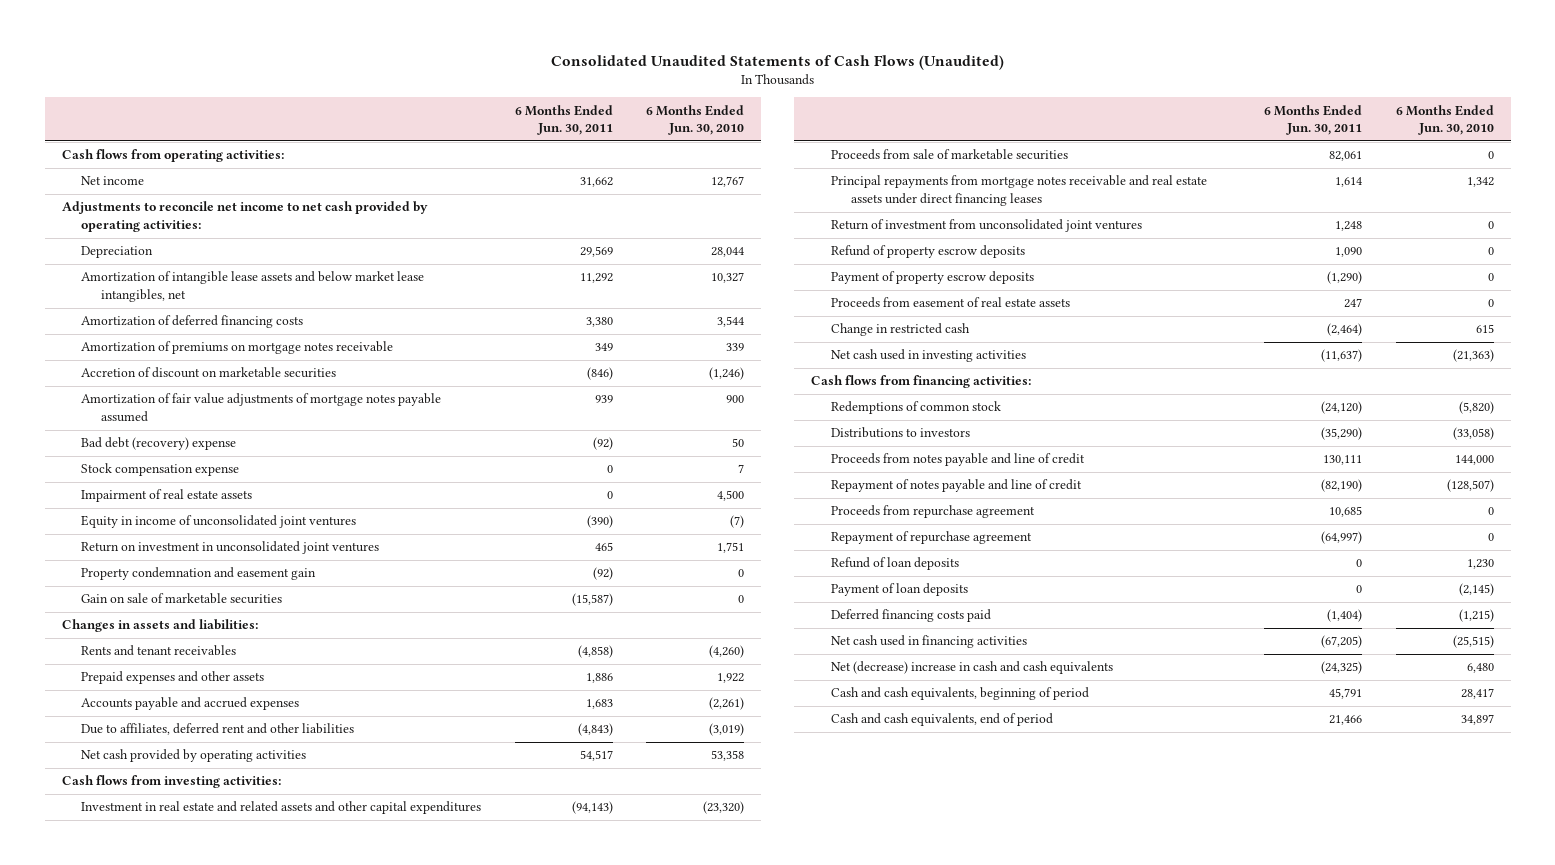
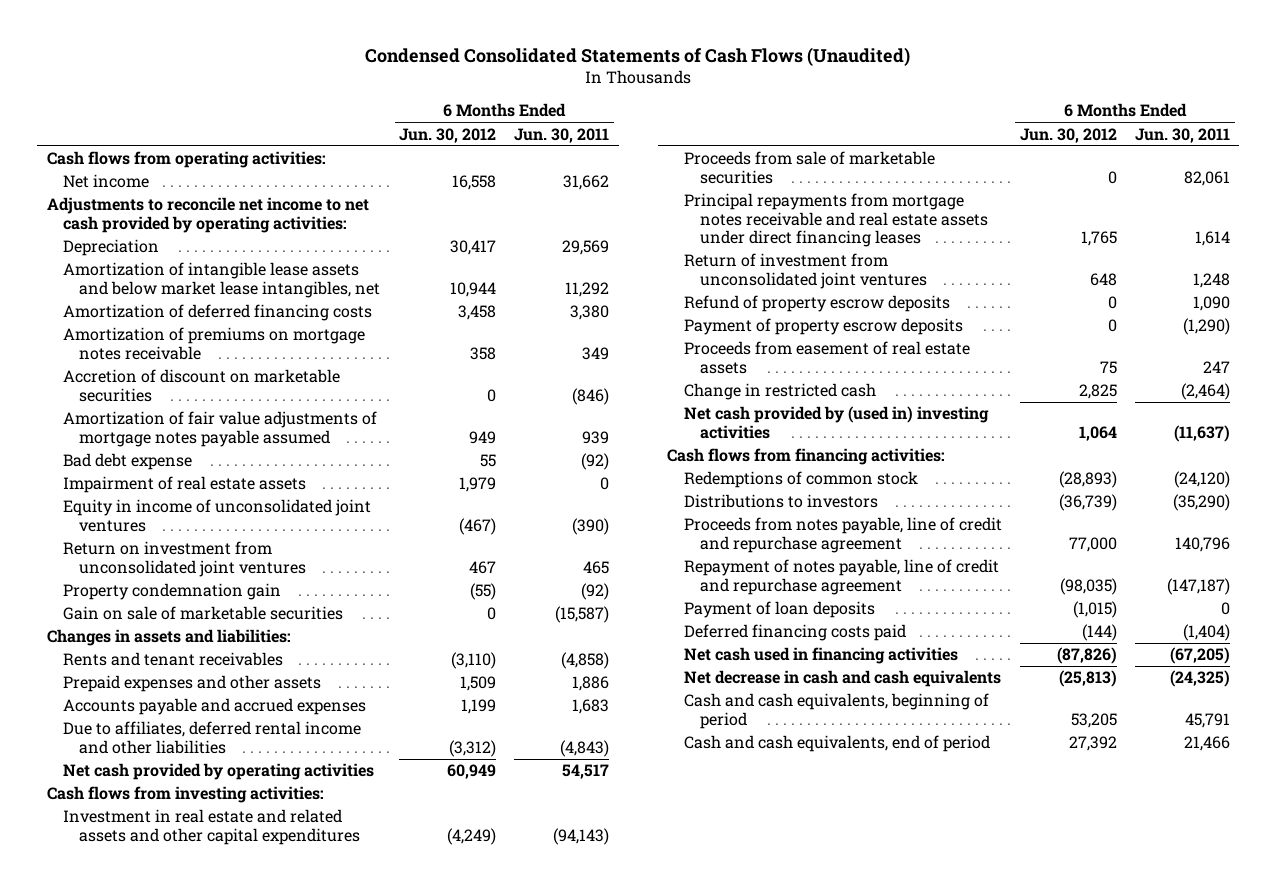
- Consolidated Unaudited Statements of Cash Flows (Unaudited)
+ Condensed Consolidated Statements of Cash Flows (Unaudited)
- | 6 Months Ended Jun. 30, 2011 | 6 Months Ended Jun. 30, 2010
+ | 6 Months Ended Jun. 30, 2012 | 6 Months Ended Jun. 30, 2011
- Bad debt (recovery) expense | (92) | 50
- Stock compensation expense | 0 | 7
+ Bad debt expense | 55 | (92)
- Return on investment in unconsolidated joint ventures | 465 | 1,751
- Property condemnation and easement gain | (92) | 0
+ Return on investment from unconsolidated joint ventures | 467 | 465
+ Property condemnation gain | (55) | (92)
- Due to affiliates, deferred rent and other liabilities | (4,843) | (3,019)
+ Due to affiliates, deferred rental income and other liabilities | (3,312) | (4,843)
- Net cash used in investing activities | (11,637) | (21,363)
+ Net cash provided by (used in) investing activities | 1,064 | (11,637)
- Proceeds from notes payable and line of credit | 130,111 | 144,000
- Repayment of notes payable and line of credit | (82,190) | (128,507)
- Proceeds from repurchase agreement | 10,685 | 0
- Repayment of repurchase agreement | (64,997) | 0
- Refund of loan deposits | 0 | 1,230
+ Proceeds from notes payable, line of credit and repurchase agreement | 77,000 | 140,796
+ Repayment of notes payable, line of credit and repurchase agreement | (98,035) | (147,187)
- Net (decrease) increase in cash and cash equivalents | (24,325) | 6,480
+ Net decrease in cash and cash equivalents | (25,813) | (24,325)

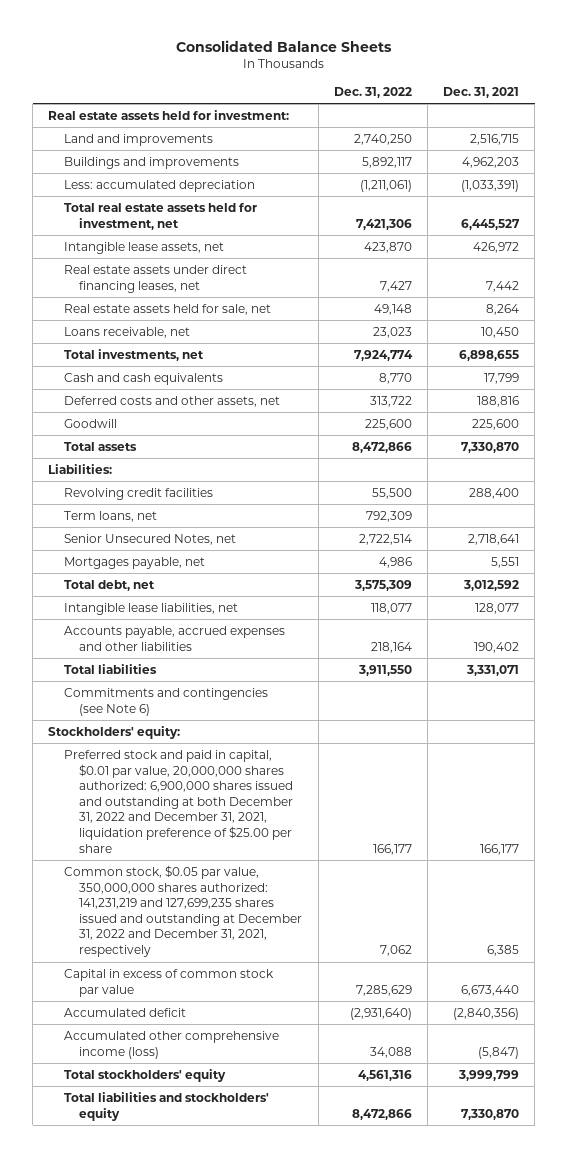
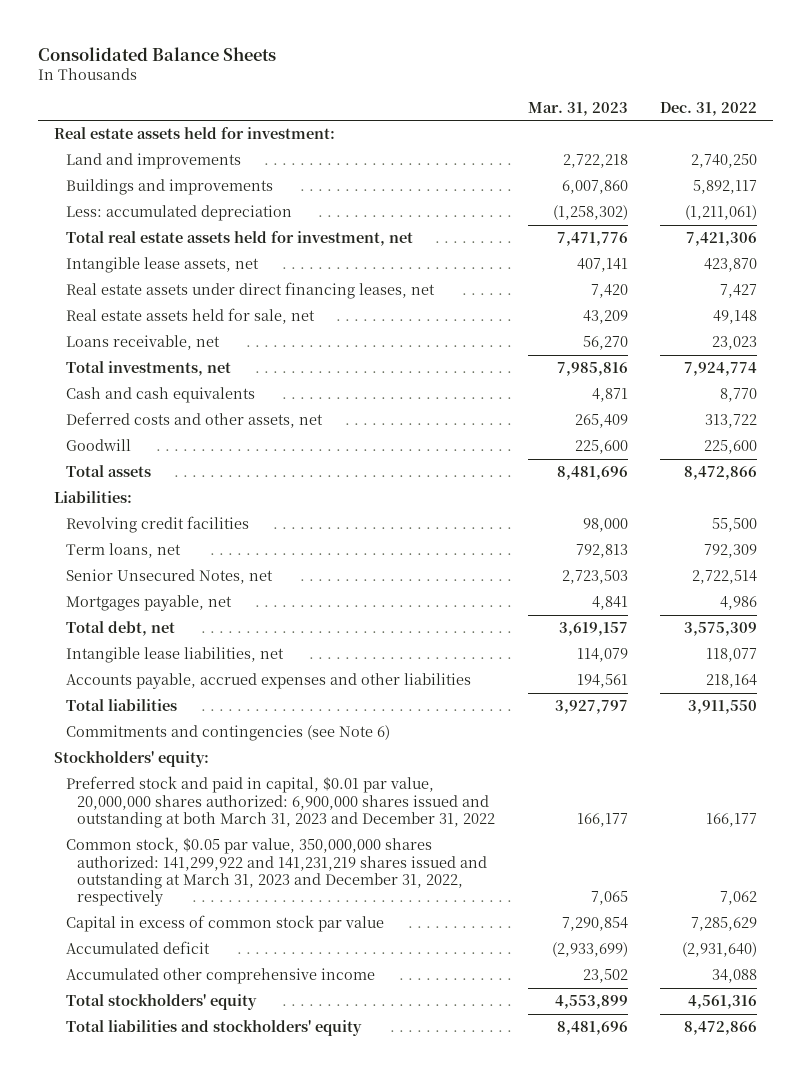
- | Dec. 31, 2022 | Dec. 31, 2021
+ | Mar. 31, 2023 | Dec. 31, 2022
- Preferred stock and paid in capital, $0.01 par value, 20,000,000 shares authorized: 6,900,000 shares issued and outstanding at both December 31, 2022 and December 31, 2021, liquidation preference of $25.00 per share | 166,177 | 166,177
- Common stock, $0.05 par value, 350,000,000 shares authorized: 141,231,219 and 127,699,235 shares issued and outstanding at December 31, 2022 and December 31, 2021, respectively | 7,062 | 6,385
+ Preferred stock and paid in capital, $0.01 par value, 20,000,000 shares authorized: 6,900,000 shares issued and outstanding at both March 31, 2023 and December 31, 2022 | 166,177 | 166,177
+ Common stock, $0.05 par value, 350,000,000 shares authorized: 141,299,922 and 141,231,219 shares issued and outstanding at March 31, 2023 and December 31, 2022, respectively | 7,065 | 7,062
- Accumulated other comprehensive income (loss) | 34,088 | (5,847)
+ Accumulated other comprehensive income | 23,502 | 34,088

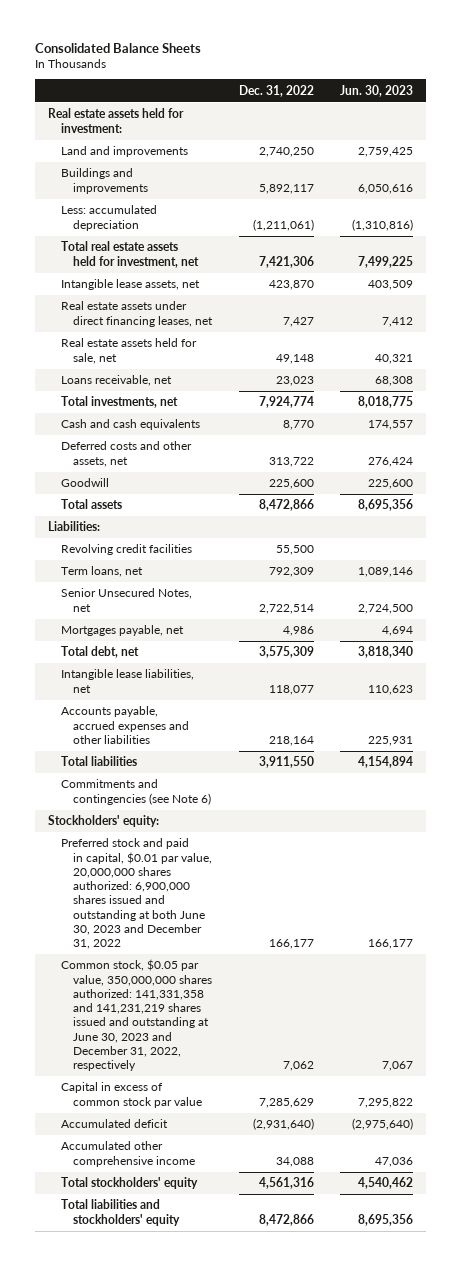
- | Mar. 31, 2023 | Dec. 31, 2022
+ | Dec. 31, 2022 | Jun. 30, 2023
- Preferred stock and paid in capital, $0.01 par value, 20,000,000 shares authorized: 6,900,000 shares issued and outstanding at both March 31, 2023 and December 31, 2022 | 166,177 | 166,177
- Common stock, $0.05 par value, 350,000,000 shares authorized: 141,299,922 and 141,231,219 shares issued and outstanding at March 31, 2023 and December 31, 2022, respectively | 7,065 | 7,062
+ Preferred stock and paid in capital, $0.01 par value, 20,000,000 shares authorized: 6,900,000 shares issued and outstanding at both June 30, 2023 and December 31, 2022 | 166,177 | 166,177
+ Common stock, $0.05 par value, 350,000,000 shares authorized: 141,331,358 and 141,231,219 shares issued and outstanding at June 30, 2023 and December 31, 2022, respectively | 7,062 | 7,067

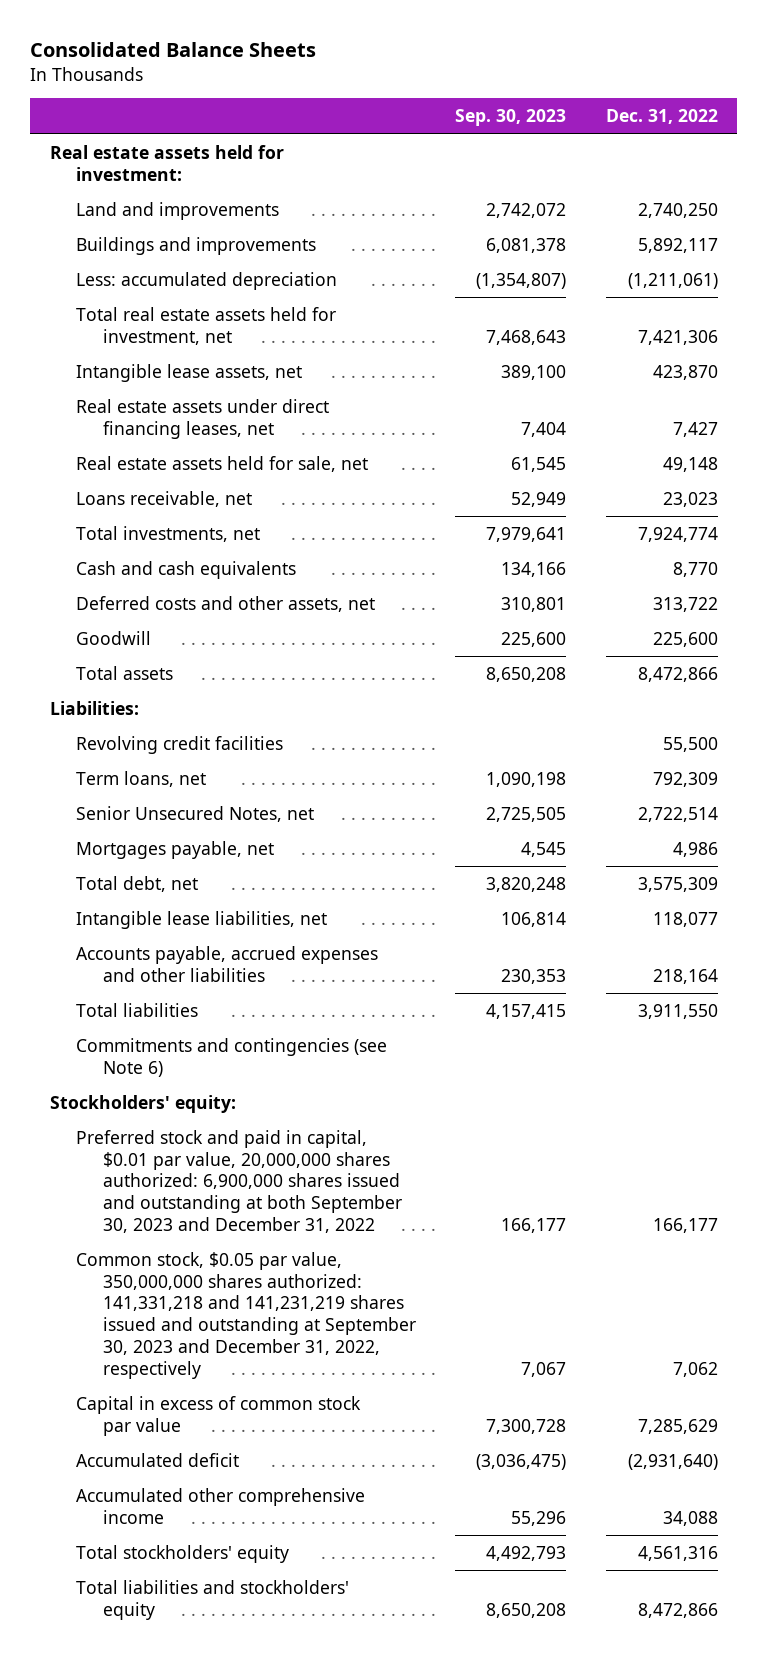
- | Dec. 31, 2022 | Jun. 30, 2023
+ | Sep. 30, 2023 | Dec. 31, 2022
- Preferred stock and paid in capital, $0.01 par value, 20,000,000 shares authorized: 6,900,000 shares issued and outstanding at both June 30, 2023 and December 31, 2022 | 166,177 | 166,177
- Common stock, $0.05 par value, 350,000,000 shares authorized: 141,331,358 and 141,231,219 shares issued and outstanding at June 30, 2023 and December 31, 2022, respectively | 7,062 | 7,067
+ Preferred stock and paid in capital, $0.01 par value, 20,000,000 shares authorized: 6,900,000 shares issued and outstanding at both September 30, 2023 and December 31, 2022 | 166,177 | 166,177
+ Common stock, $0.05 par value, 350,000,000 shares authorized: 141,331,218 and 141,231,219 shares issued and outstanding at September 30, 2023 and December 31, 2022, respectively | 7,067 | 7,062

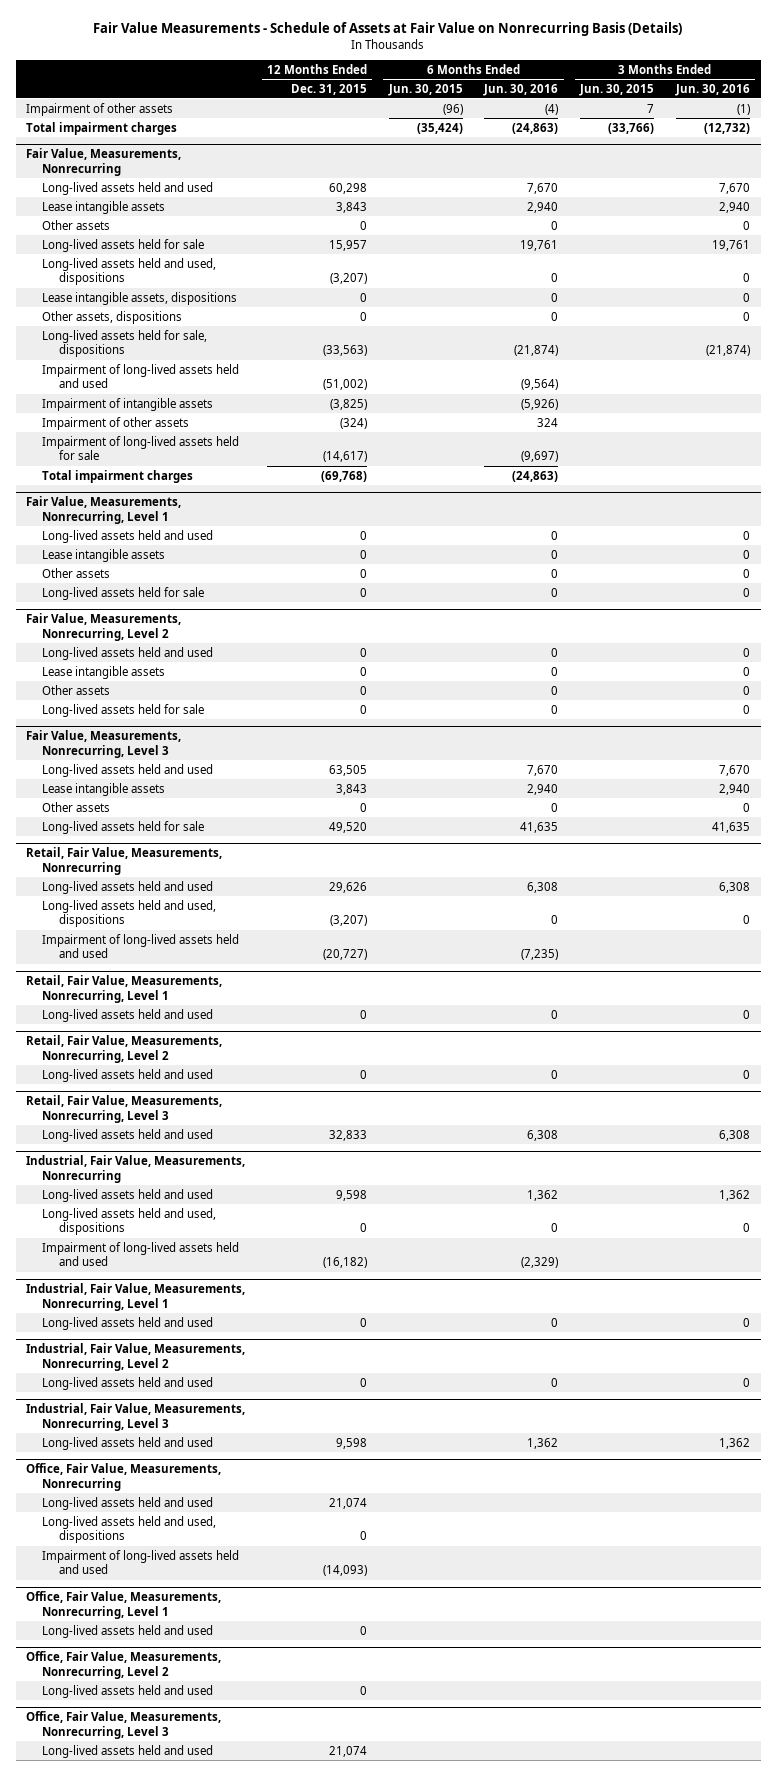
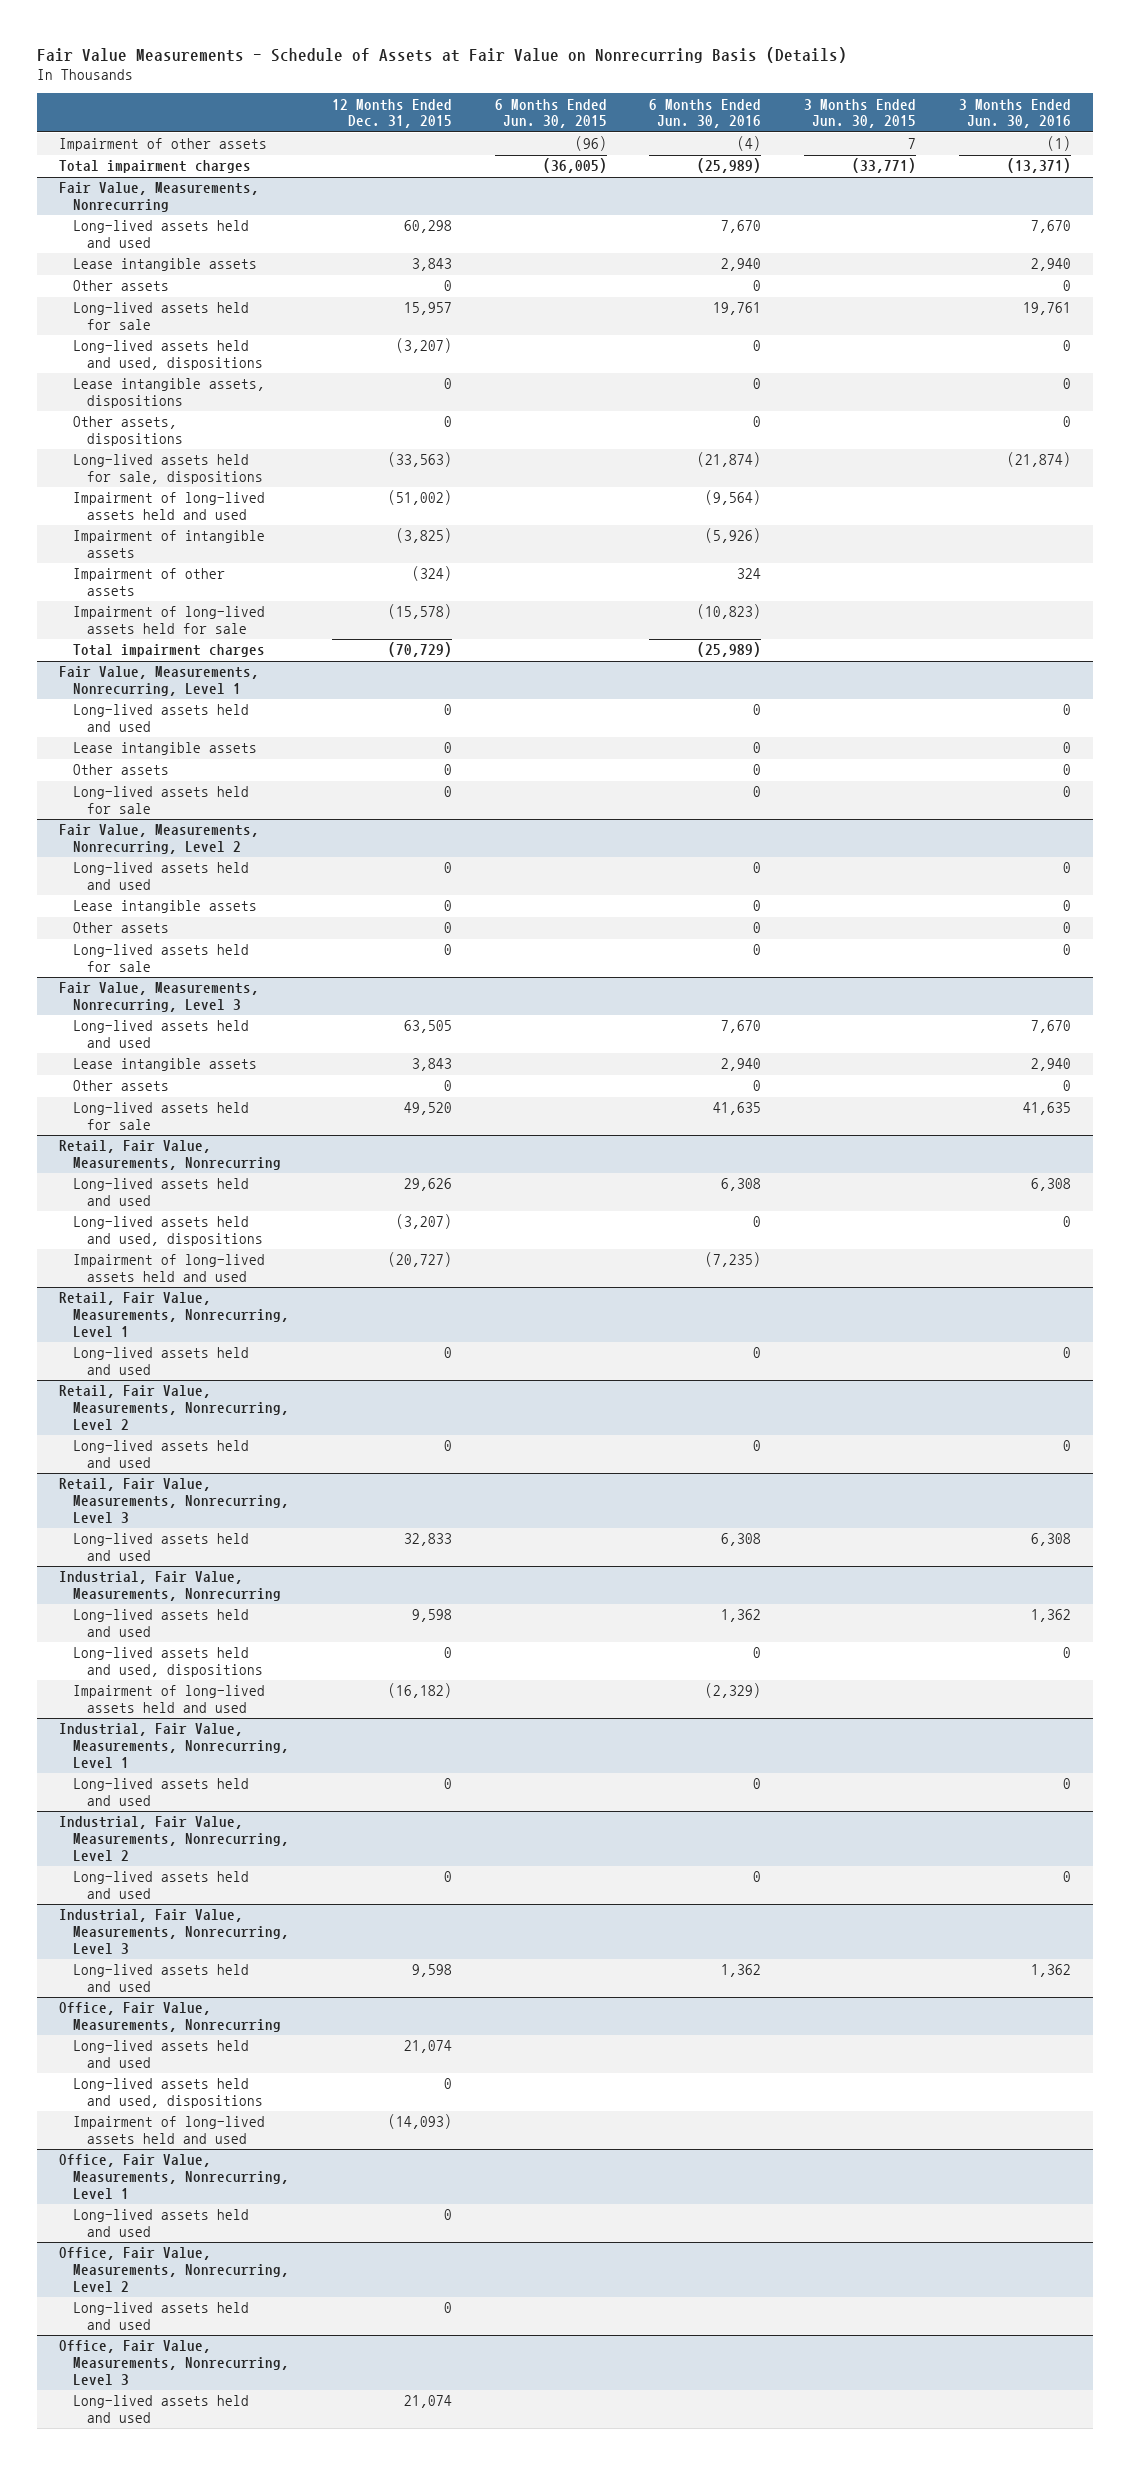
- Total impairment charges | | (35,424) | (24,863) | (33,766) | (12,732)
+ Total impairment charges | | (36,005) | (25,989) | (33,771) | (13,371)
@ Fair Value, Measurements, Nonrecurring
- Impairment of long-lived assets held for sale | (14,617) | | (9,697) | |
- Total impairment charges | (69,768) | | (24,863) | |
+ Impairment of long-lived assets held for sale | (15,578) | | (10,823) | |
+ Total impairment charges | (70,729) | | (25,989) | |

